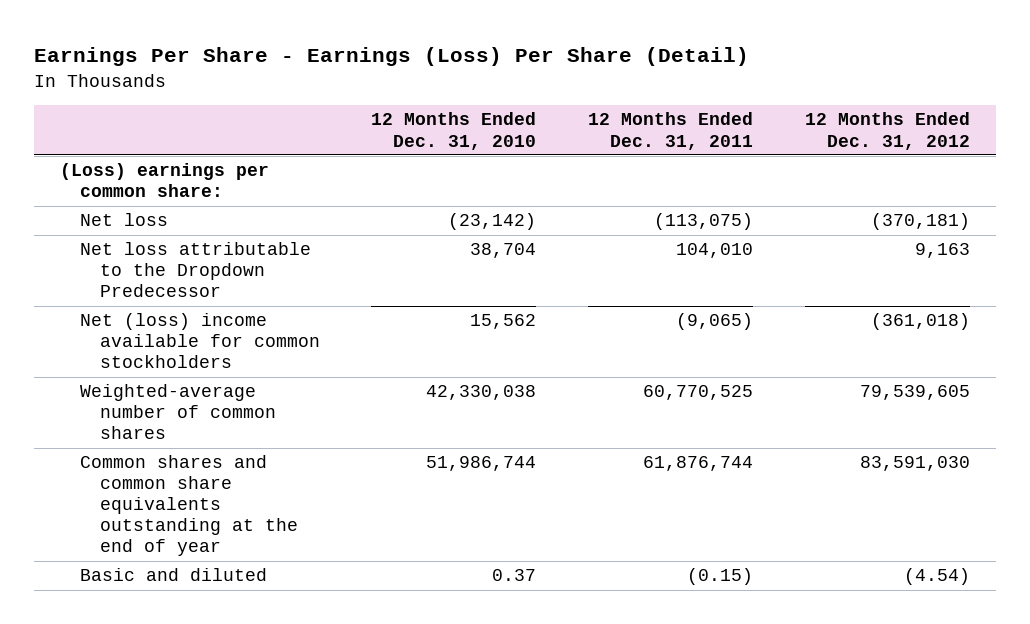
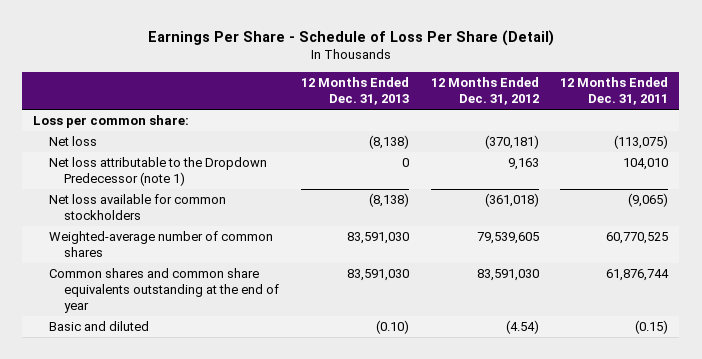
- Earnings Per Share - Earnings (Loss) Per Share (Detail)
+ Earnings Per Share - Schedule of Loss Per Share (Detail)
- | 12 Months Ended Dec. 31, 2010 | 12 Months Ended Dec. 31, 2011 | 12 Months Ended Dec. 31, 2012
+ | 12 Months Ended Dec. 31, 2013 | 12 Months Ended Dec. 31, 2012 | 12 Months Ended Dec. 31, 2011
- (Loss) earnings per common share:
+ Loss per common share:
- Net loss attributable to the Dropdown Predecessor | 38,704 | 104,010 | 9,163
- Net (loss) income available for common stockholders | 15,562 | (9,065) | (361,018)
+ Net loss attributable to the Dropdown Predecessor (note 1) | 0 | 9,163 | 104,010
+ Net loss available for common stockholders | (8,138) | (361,018) | (9,065)

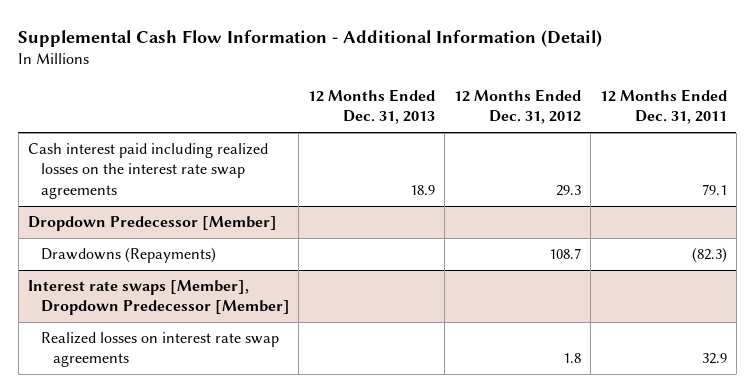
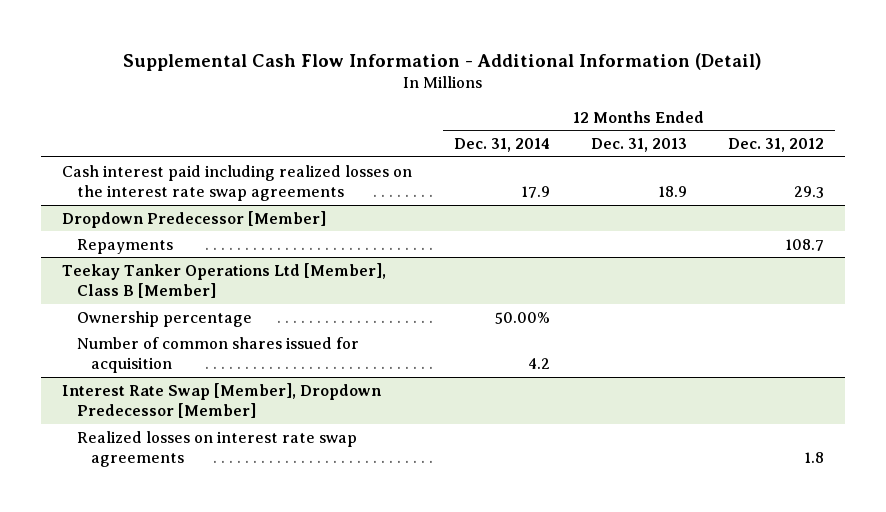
- | 12 Months Ended Dec. 31, 2013 | 12 Months Ended Dec. 31, 2012 | 12 Months Ended Dec. 31, 2011
+ | 12 Months Ended Dec. 31, 2014 | 12 Months Ended Dec. 31, 2013 | 12 Months Ended Dec. 31, 2012
@ Dropdown Predecessor [Member]
- Drawdowns (Repayments) | | 108.7 | (82.3)
- Interest rate swaps [Member], Dropdown Predecessor [Member]
@ Dropdown Predecessor [Member]
+ Repayments | | | 108.7
+ Teekay Tanker Operations Ltd [Member], Class B [Member]
+ Ownership percentage | 50.00% | |
+ Number of common shares issued for acquisition | 4.2 | |
+ Interest Rate Swap [Member], Dropdown Predecessor [Member]

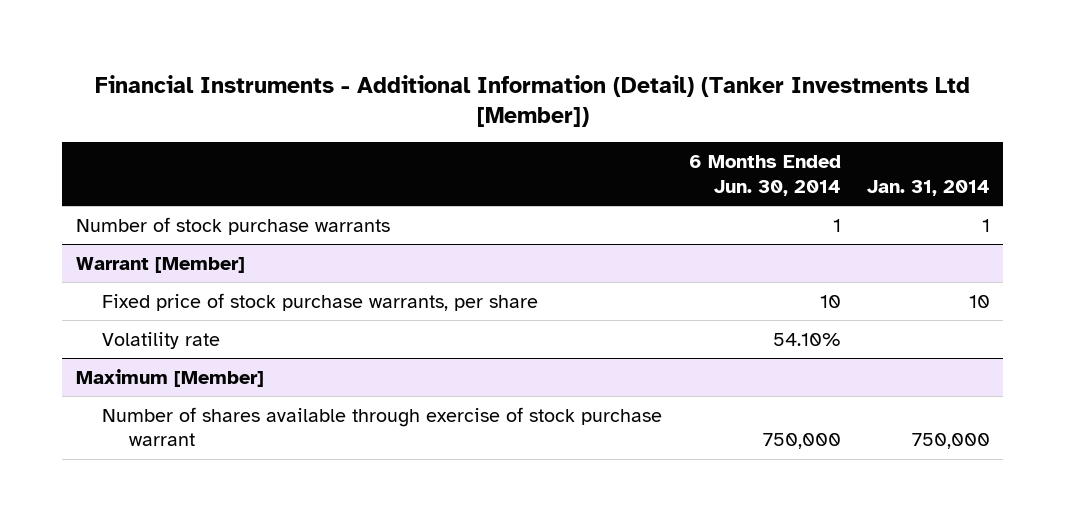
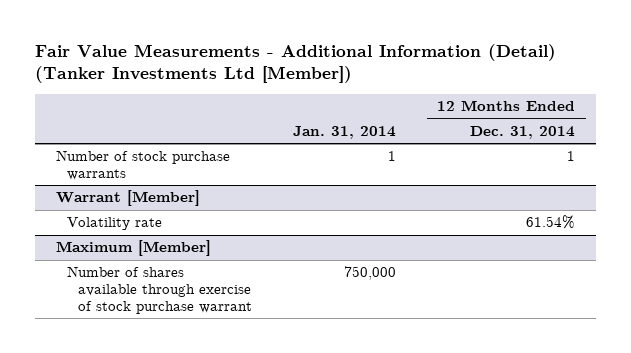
- Financial Instruments - Additional Information (Detail) (Tanker Investments Ltd [Member])
+ Fair Value Measurements - Additional Information (Detail) (Tanker Investments Ltd [Member])
- | 6 Months Ended Jun. 30, 2014 | Jan. 31, 2014
+ | Jan. 31, 2014 | 12 Months Ended Dec. 31, 2014
@ Warrant [Member]
- Fixed price of stock purchase warrants, per share | 10 | 10

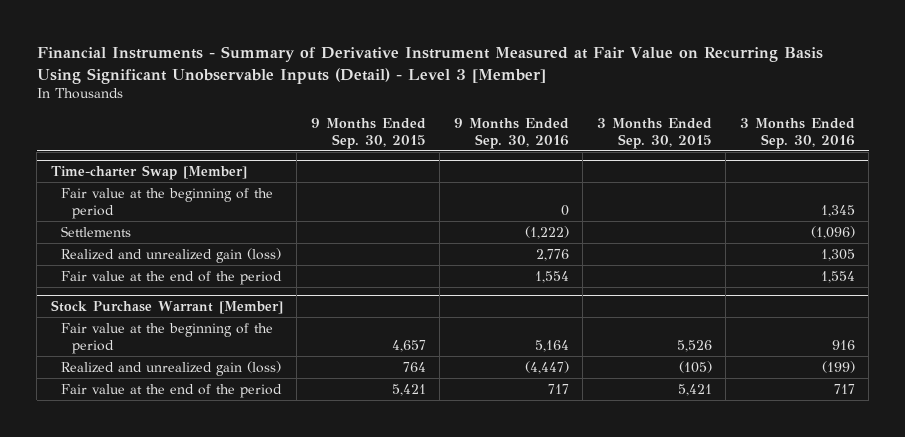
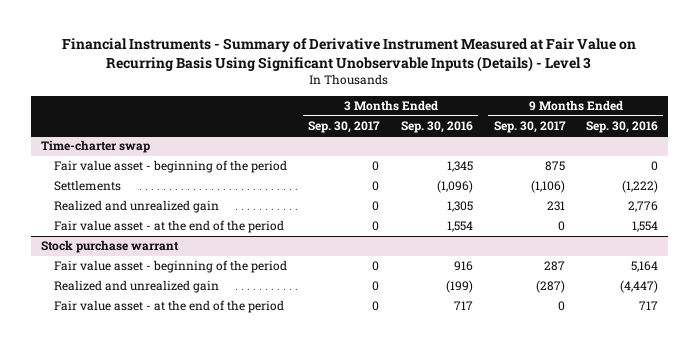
- Financial Instruments - Summary of Derivative Instrument Measured at Fair Value on Recurring Basis Using Significant Unobservable Inputs (Detail) - Level 3 [Member]
+ Financial Instruments - Summary of Derivative Instrument Measured at Fair Value on Recurring Basis Using Significant Unobservable Inputs (Details) - Level 3
- | 9 Months Ended Sep. 30, 2015 | 9 Months Ended Sep. 30, 2016 | 3 Months Ended Sep. 30, 2015 | 3 Months Ended Sep. 30, 2016
+ | 3 Months Ended Sep. 30, 2017 | 3 Months Ended Sep. 30, 2016 | 9 Months Ended Sep. 30, 2017 | 9 Months Ended Sep. 30, 2016
- Time-charter Swap [Member]
- Fair value at the beginning of the period | | 0 | | 1,345
+ Time-charter swap
+ Fair value asset - beginning of the period | 0 | 1,345 | 875 | 0
- Realized and unrealized gain (loss) | | 2,776 | | 1,305
- Fair value at the end of the period | | 1,554 | | 1,554
- Stock Purchase Warrant [Member]
- Fair value at the beginning of the period | 4,657 | 5,164 | 5,526 | 916
- Realized and unrealized gain (loss) | 764 | (4,447) | (105) | (199)
- Fair value at the end of the period | 5,421 | 717 | 5,421 | 717
+ Realized and unrealized gain | 0 | 1,305 | 231 | 2,776
+ Fair value asset - at the end of the period | 0 | 1,554 | 0 | 1,554
+ Stock purchase warrant
+ Fair value asset - beginning of the period | 0 | 916 | 287 | 5,164
+ Realized and unrealized gain | 0 | (199) | (287) | (4,447)
+ Fair value asset - at the end of the period | 0 | 717 | 0 | 717

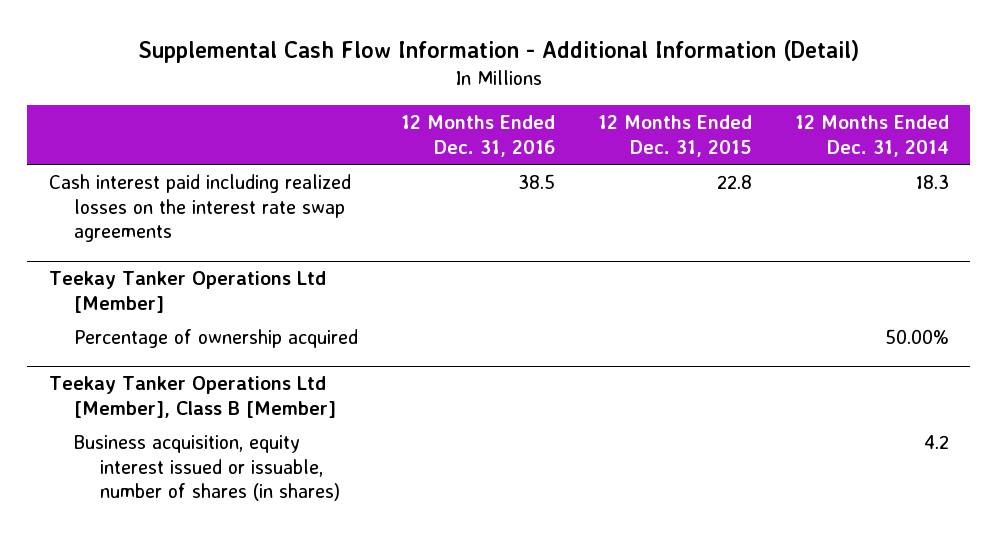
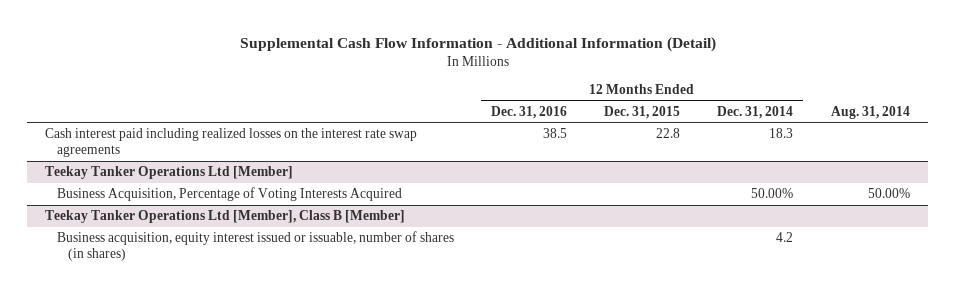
- | 12 Months Ended Dec. 31, 2016 | 12 Months Ended Dec. 31, 2015 | 12 Months Ended Dec. 31, 2014
+ | 12 Months Ended Dec. 31, 2016 | 12 Months Ended Dec. 31, 2015 | 12 Months Ended Dec. 31, 2014 | Aug. 31, 2014
@ Teekay Tanker Operations Ltd [Member]
- Percentage of ownership acquired | | | 50.00%
+ Business Acquisition, Percentage of Voting Interests Acquired | | | 50.00% | 50.00%

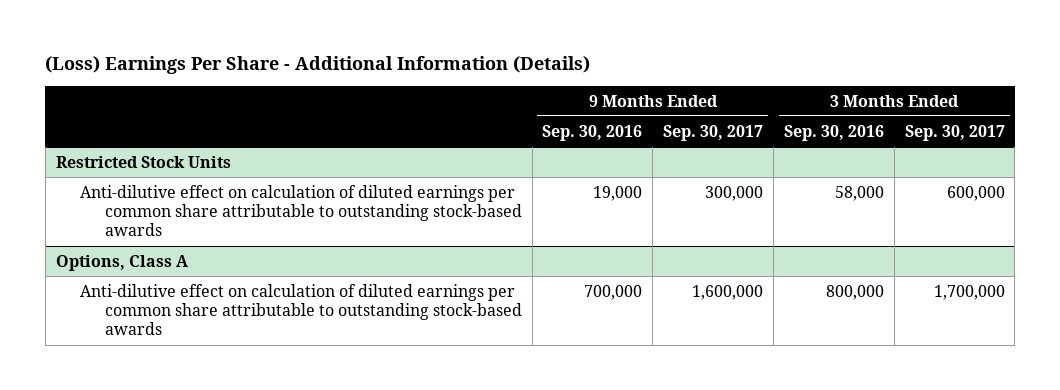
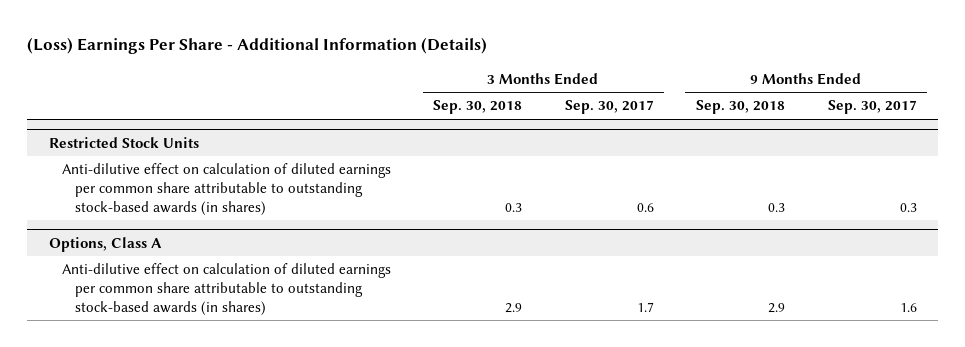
- | 9 Months Ended Sep. 30, 2016 | 9 Months Ended Sep. 30, 2017 | 3 Months Ended Sep. 30, 2016 | 3 Months Ended Sep. 30, 2017
+ | 3 Months Ended Sep. 30, 2018 | 3 Months Ended Sep. 30, 2017 | 9 Months Ended Sep. 30, 2018 | 9 Months Ended Sep. 30, 2017
@ Restricted Stock Units
- Anti-dilutive effect on calculation of diluted earnings per common share attributable to outstanding stock-based awards | 19,000 | 300,000 | 58,000 | 600,000
+ Anti-dilutive effect on calculation of diluted earnings per common share attributable to outstanding stock-based awards (in shares) | 0.3 | 0.6 | 0.3 | 0.3
@ Options, Class A
- Anti-dilutive effect on calculation of diluted earnings per common share attributable to outstanding stock-based awards | 700,000 | 1,600,000 | 800,000 | 1,700,000
+ Anti-dilutive effect on calculation of diluted earnings per common share attributable to outstanding stock-based awards (in shares) | 2.9 | 1.7 | 2.9 | 1.6

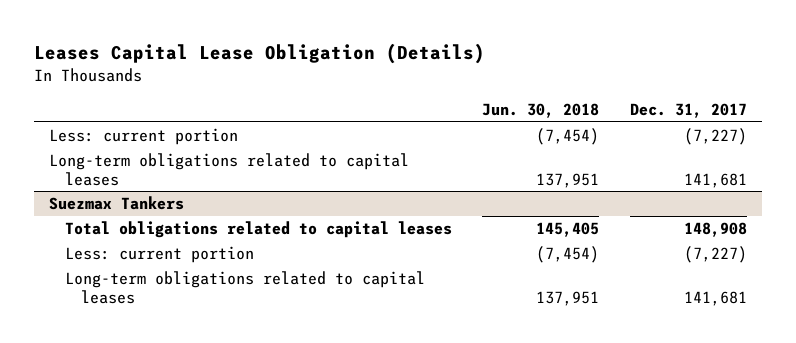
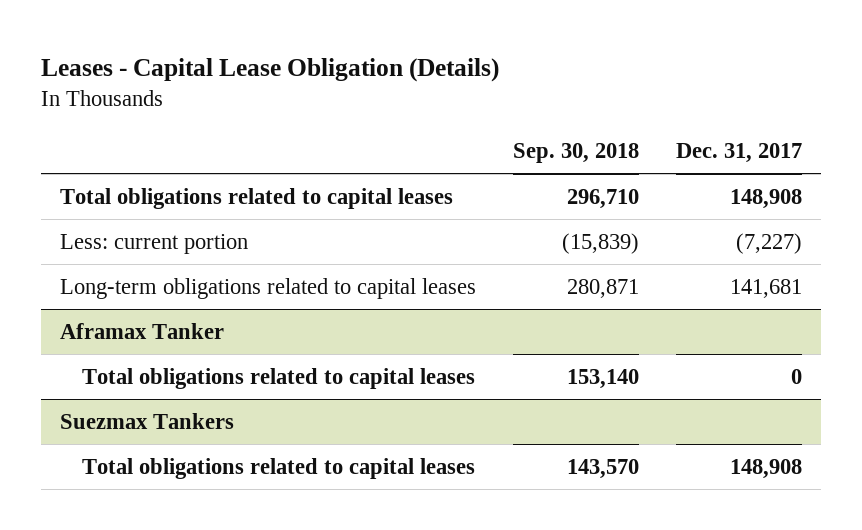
- Leases Capital Lease Obligation (Details)
+ Leases - Capital Lease Obligation (Details)
- | Jun. 30, 2018 | Dec. 31, 2017
+ | Sep. 30, 2018 | Dec. 31, 2017
+ Total obligations related to capital leases | 296,710 | 148,908
+ Aframax Tanker
+ Total obligations related to capital leases | 153,140 | 0
@ Suezmax Tankers
- Less: current portion | (7,454) | (7,227)
- Long-term obligations related to capital leases | 137,951 | 141,681

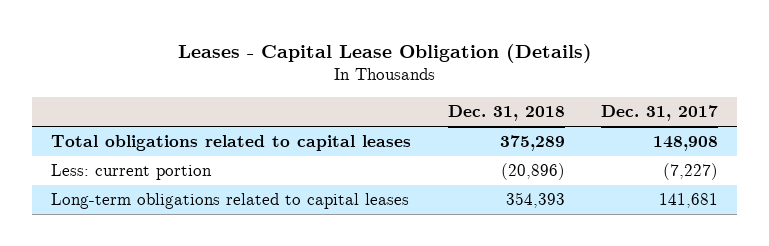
- | Sep. 30, 2018 | Dec. 31, 2017
+ | Dec. 31, 2018 | Dec. 31, 2017
- Aframax Tanker
- Total obligations related to capital leases | 153,140 | 0
- Suezmax Tankers
- Total obligations related to capital leases | 143,570 | 148,908

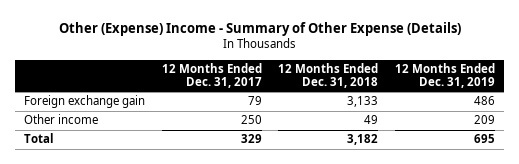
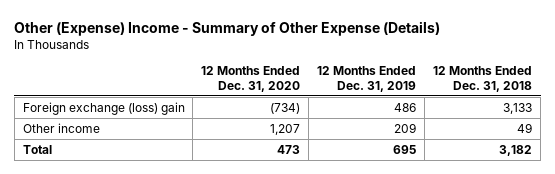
- | 12 Months Ended Dec. 31, 2017 | 12 Months Ended Dec. 31, 2018 | 12 Months Ended Dec. 31, 2019
+ | 12 Months Ended Dec. 31, 2020 | 12 Months Ended Dec. 31, 2019 | 12 Months Ended Dec. 31, 2018
- Foreign exchange gain | 79 | 3,133 | 486
+ Foreign exchange (loss) gain | (734) | 486 | 3,133

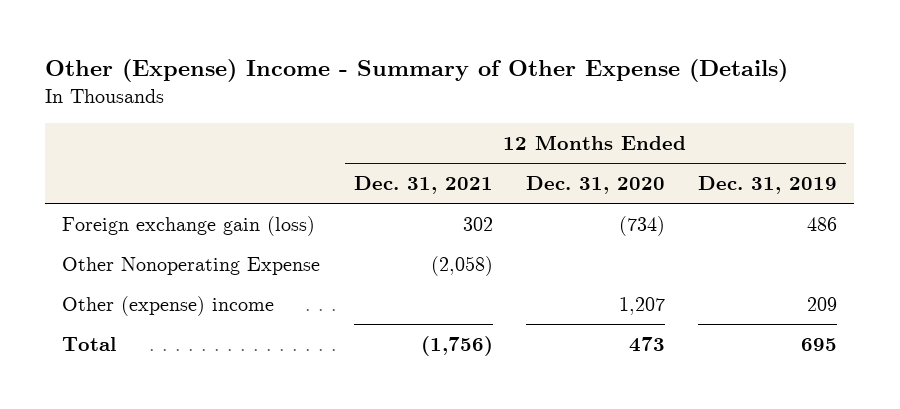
- | 12 Months Ended Dec. 31, 2020 | 12 Months Ended Dec. 31, 2019 | 12 Months Ended Dec. 31, 2018
+ | 12 Months Ended Dec. 31, 2021 | 12 Months Ended Dec. 31, 2020 | 12 Months Ended Dec. 31, 2019
- Foreign exchange (loss) gain | (734) | 486 | 3,133
- Other income | 1,207 | 209 | 49
+ Foreign exchange gain (loss) | 302 | (734) | 486
+ Other Nonoperating Expense | (2,058) | |
+ Other (expense) income | | 1,207 | 209

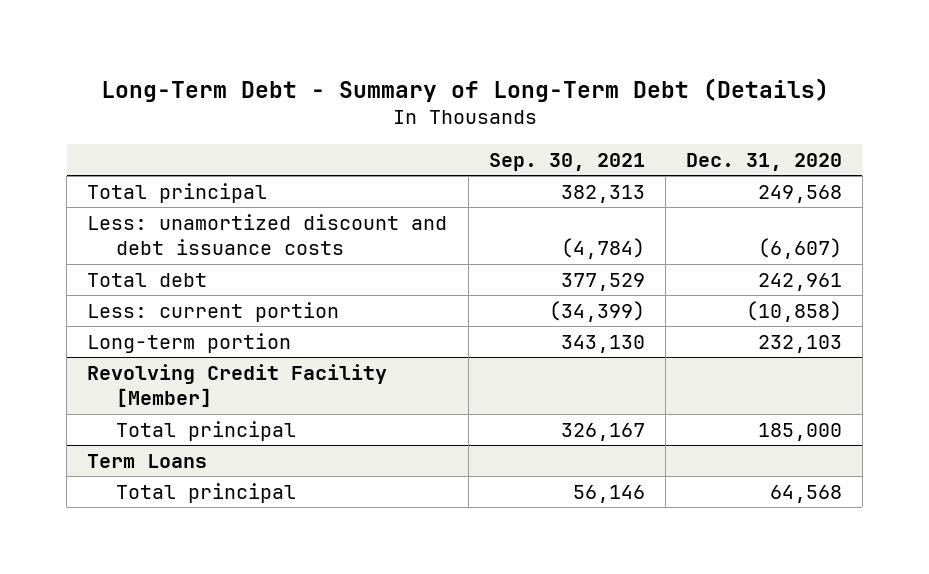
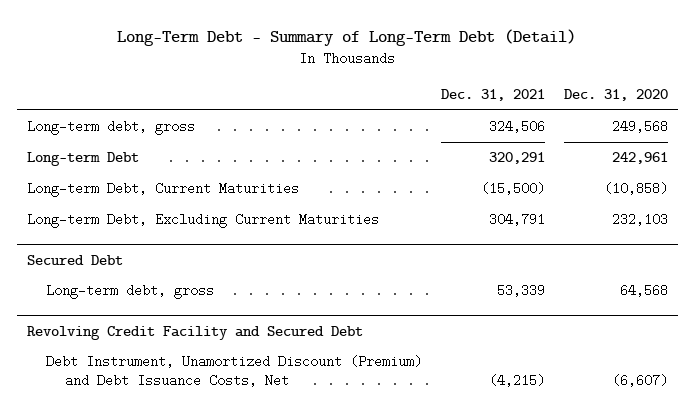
- Long-Term Debt - Summary of Long-Term Debt (Details)
+ Long-Term Debt - Summary of Long-Term Debt (Detail)
- | Sep. 30, 2021 | Dec. 31, 2020
+ | Dec. 31, 2021 | Dec. 31, 2020
- Total principal | 382,313 | 249,568
- Less: unamortized discount and debt issuance costs | (4,784) | (6,607)
- Total debt | 377,529 | 242,961
- Less: current portion | (34,399) | (10,858)
- Long-term portion | 343,130 | 232,103
- Revolving Credit Facility [Member]
- Total principal | 326,167 | 185,000
- Term Loans
- Total principal | 56,146 | 64,568
+ Long-term debt, gross | 324,506 | 249,568
+ Long-term Debt | 320,291 | 242,961
+ Long-term Debt, Current Maturities | (15,500) | (10,858)
+ Long-term Debt, Excluding Current Maturities | 304,791 | 232,103
+ Secured Debt
+ Long-term debt, gross | 53,339 | 64,568
+ Revolving Credit Facility and Secured Debt
+ Debt Instrument, Unamortized Discount (Premium) and Debt Issuance Costs, Net | (4,215) | (6,607)

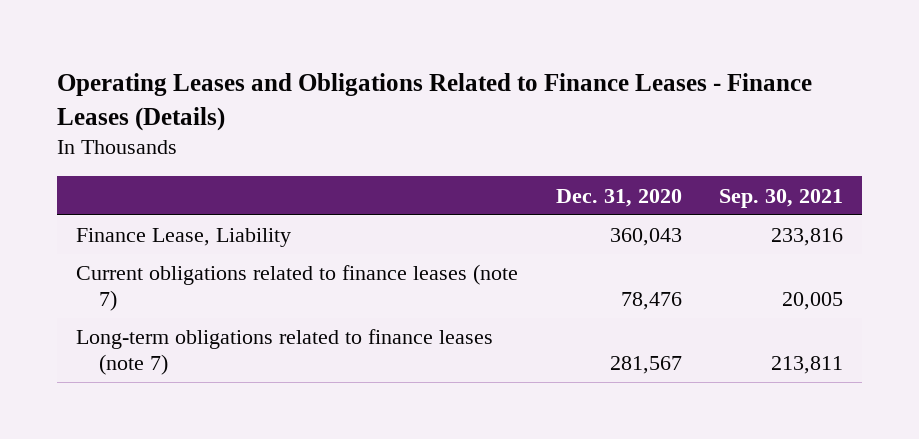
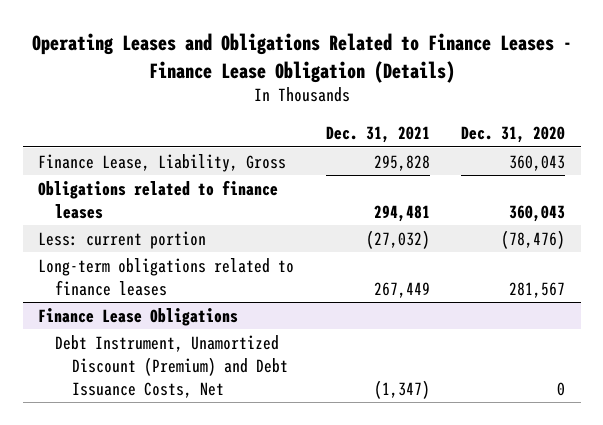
- Operating Leases and Obligations Related to Finance Leases - Finance Leases (Details)
+ Operating Leases and Obligations Related to Finance Leases - Finance Lease Obligation (Details)
- | Dec. 31, 2020 | Sep. 30, 2021
+ | Dec. 31, 2021 | Dec. 31, 2020
- Finance Lease, Liability | 360,043 | 233,816
- Current obligations related to finance leases (note 7) | 78,476 | 20,005
- Long-term obligations related to finance leases (note 7) | 281,567 | 213,811
+ Finance Lease, Liability, Gross | 295,828 | 360,043
+ Obligations related to finance leases | 294,481 | 360,043
+ Less: current portion | (27,032) | (78,476)
+ Long-term obligations related to finance leases | 267,449 | 281,567
+ Finance Lease Obligations
+ Debt Instrument, Unamortized Discount (Premium) and Debt Issuance Costs, Net | (1,347) | 0

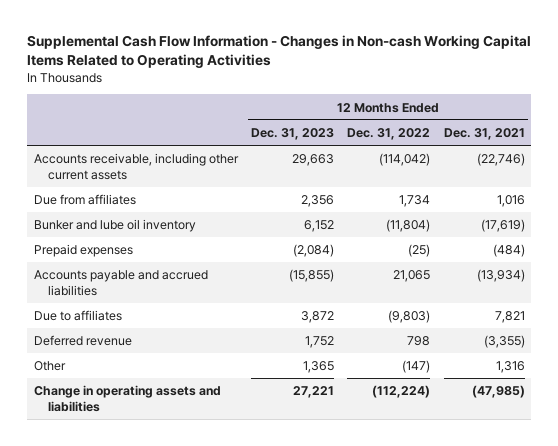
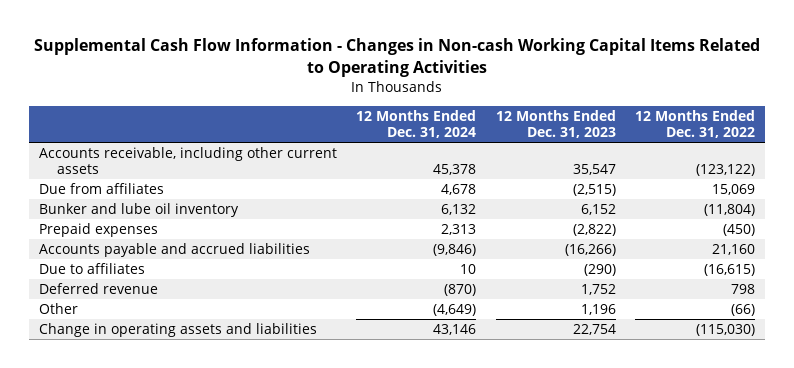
- | 12 Months Ended Dec. 31, 2023 | 12 Months Ended Dec. 31, 2022 | 12 Months Ended Dec. 31, 2021
+ | 12 Months Ended Dec. 31, 2024 | 12 Months Ended Dec. 31, 2023 | 12 Months Ended Dec. 31, 2022
- Accounts receivable, including other current assets | 29,663 | (114,042) | (22,746)
- Due from affiliates | 2,356 | 1,734 | 1,016
+ Accounts receivable, including other current assets | 45,378 | 35,547 | (123,122)
+ Due from affiliates | 4,678 | (2,515) | 15,069
- Prepaid expenses | (2,084) | (25) | (484)
- Accounts payable and accrued liabilities | (15,855) | 21,065 | (13,934)
- Due to affiliates | 3,872 | (9,803) | 7,821
+ Prepaid expenses | 2,313 | (2,822) | (450)
+ Accounts payable and accrued liabilities | (9,846) | (16,266) | 21,160
+ Due to affiliates | 10 | (290) | (16,615)
- Other | 1,365 | (147) | 1,316
- Change in operating assets and liabilities | 27,221 | (112,224) | (47,985)
+ Other | (4,649) | 1,196 | (66)
+ Change in operating assets and liabilities | 43,146 | 22,754 | (115,030)

